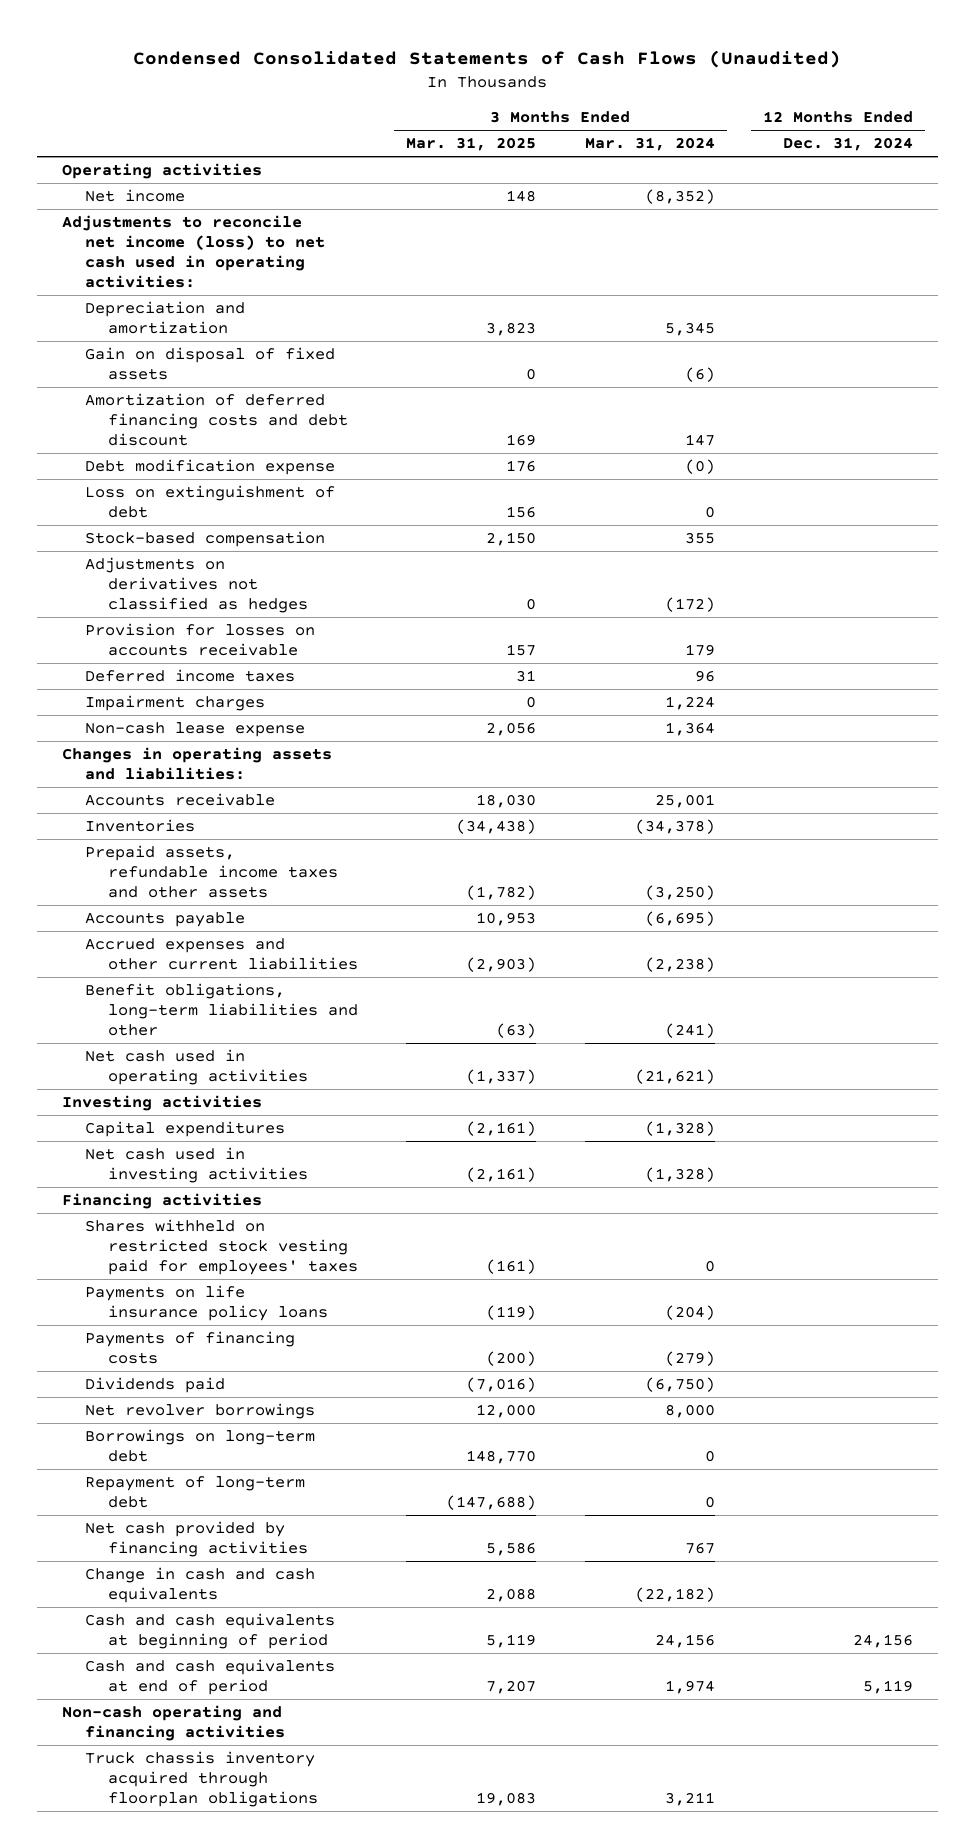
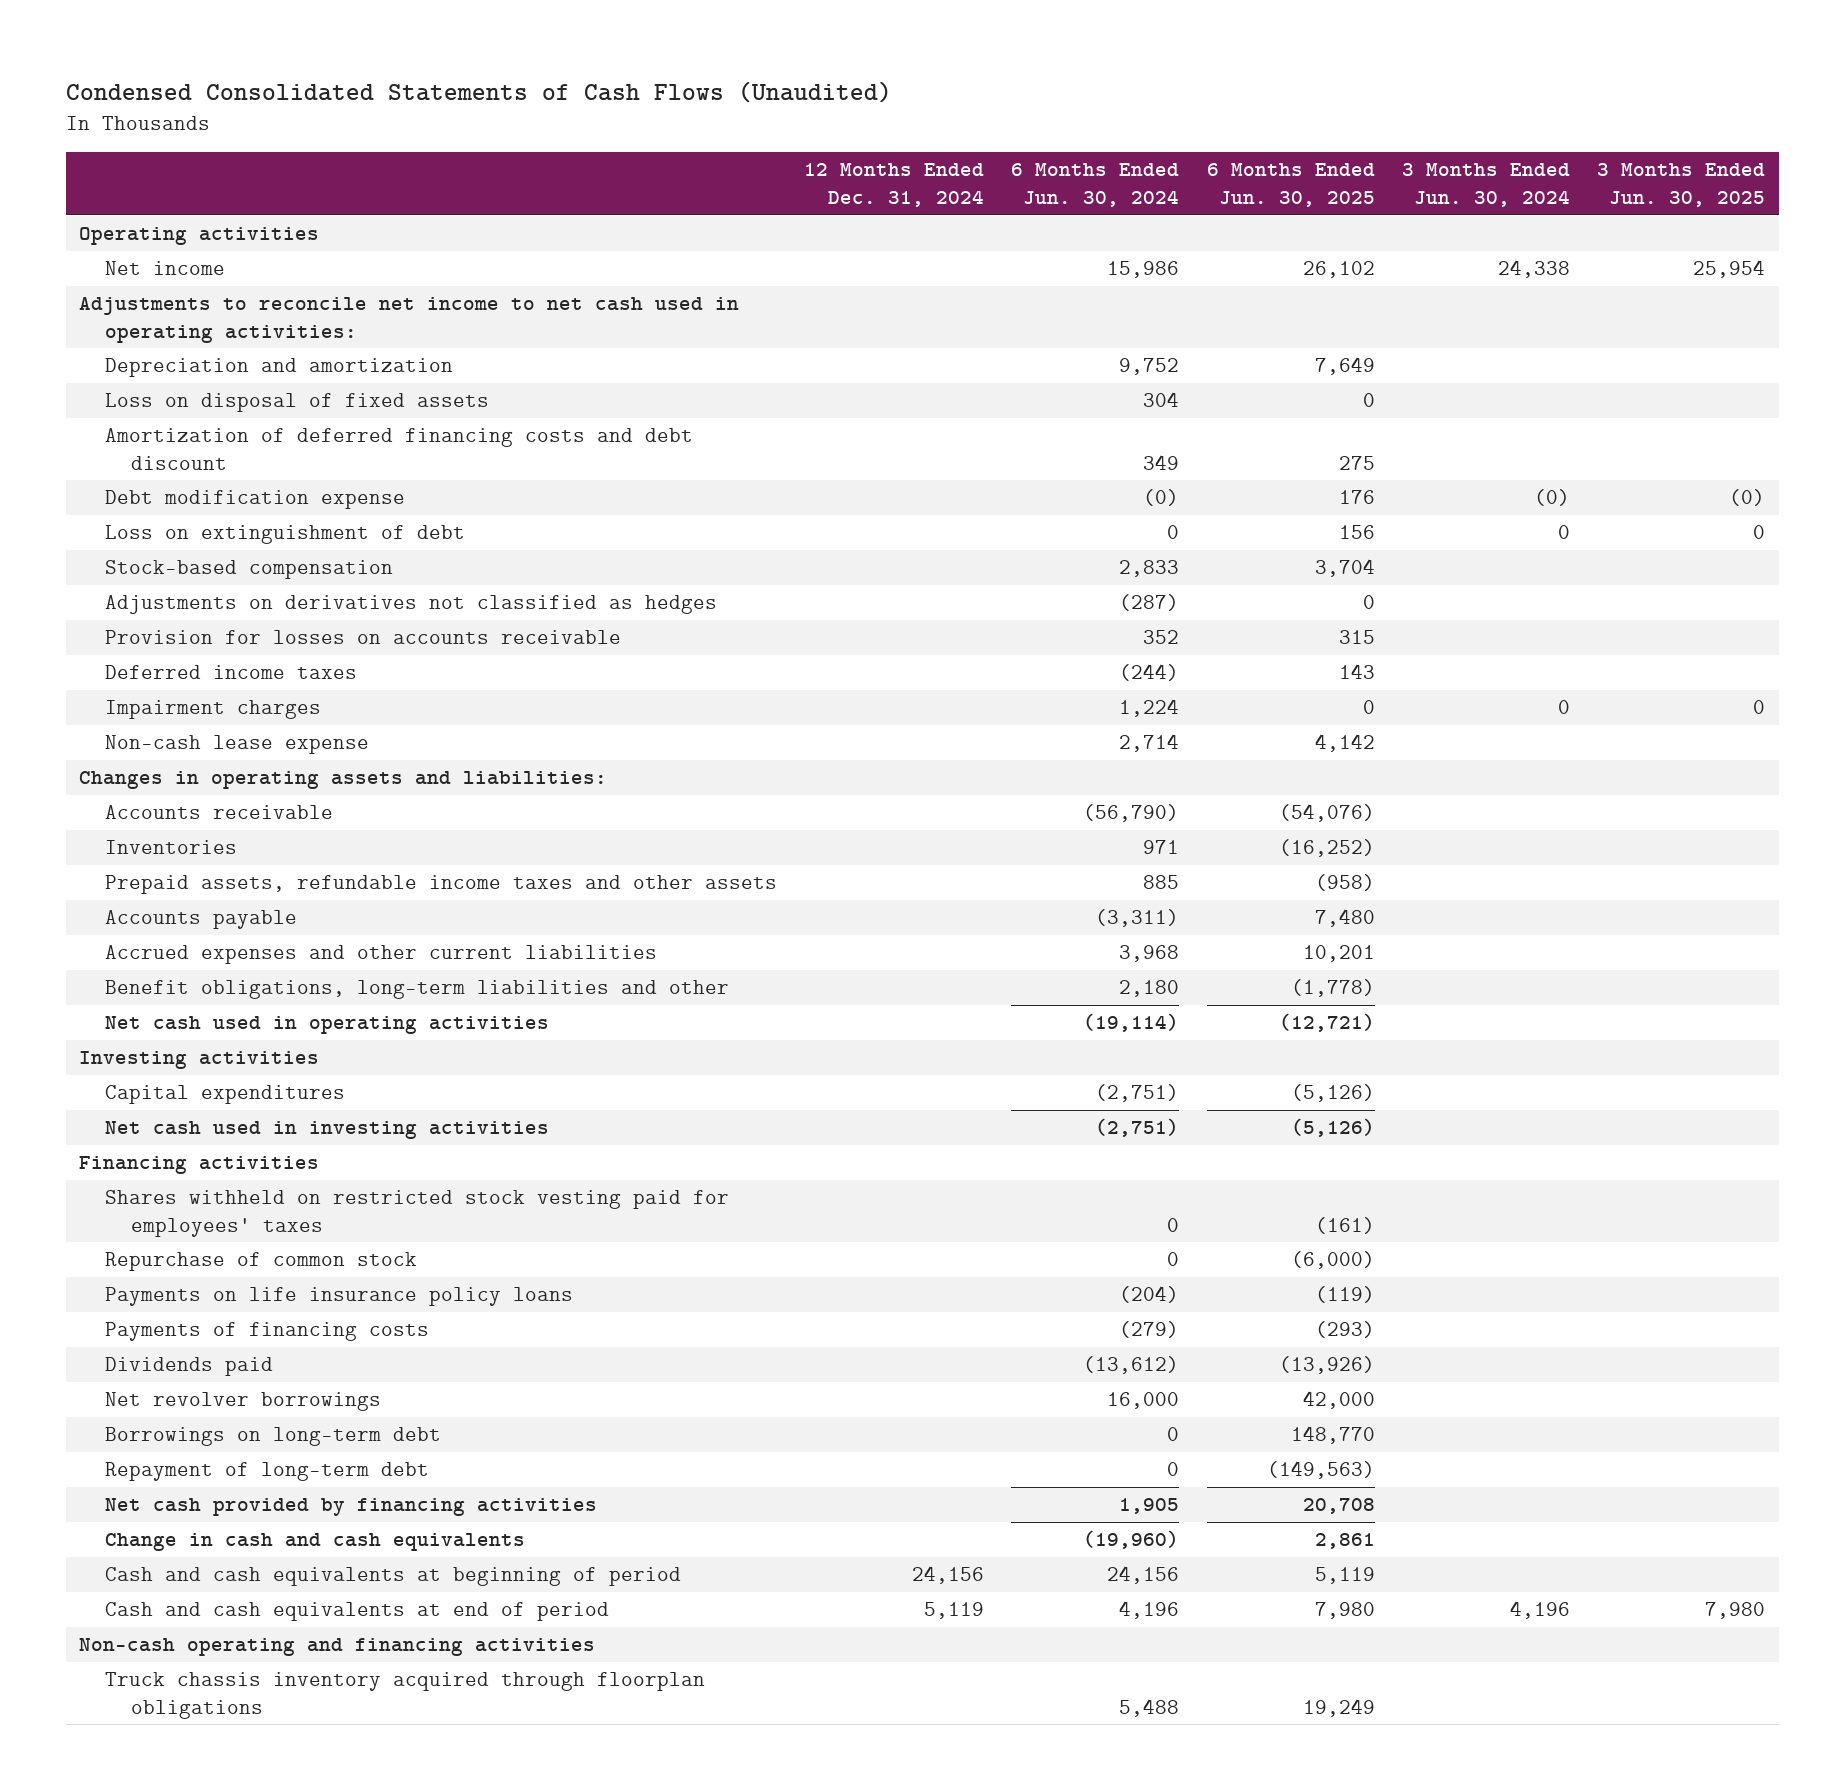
- | 3 Months Ended Mar. 31, 2025 | 3 Months Ended Mar. 31, 2024 | 12 Months Ended Dec. 31, 2024
+ | 12 Months Ended Dec. 31, 2024 | 6 Months Ended Jun. 30, 2024 | 6 Months Ended Jun. 30, 2025 | 3 Months Ended Jun. 30, 2024 | 3 Months Ended Jun. 30, 2025
- Adjustments to reconcile net income (loss) to net cash used in operating activities:
+ Adjustments to reconcile net income to net cash used in operating activities:
- Gain on disposal of fixed assets | 0 | (6) |
+ Loss on disposal of fixed assets | | 304 | 0 | |
+ Repurchase of common stock | | 0 | (6,000) | |

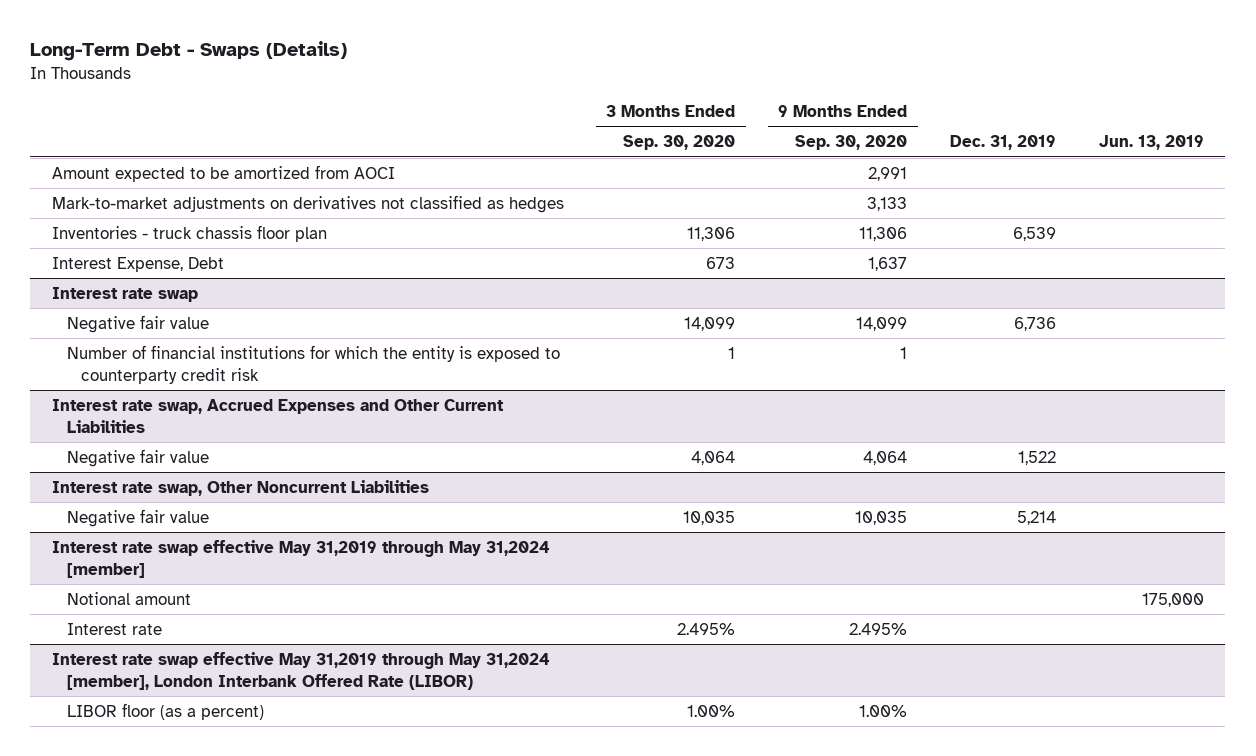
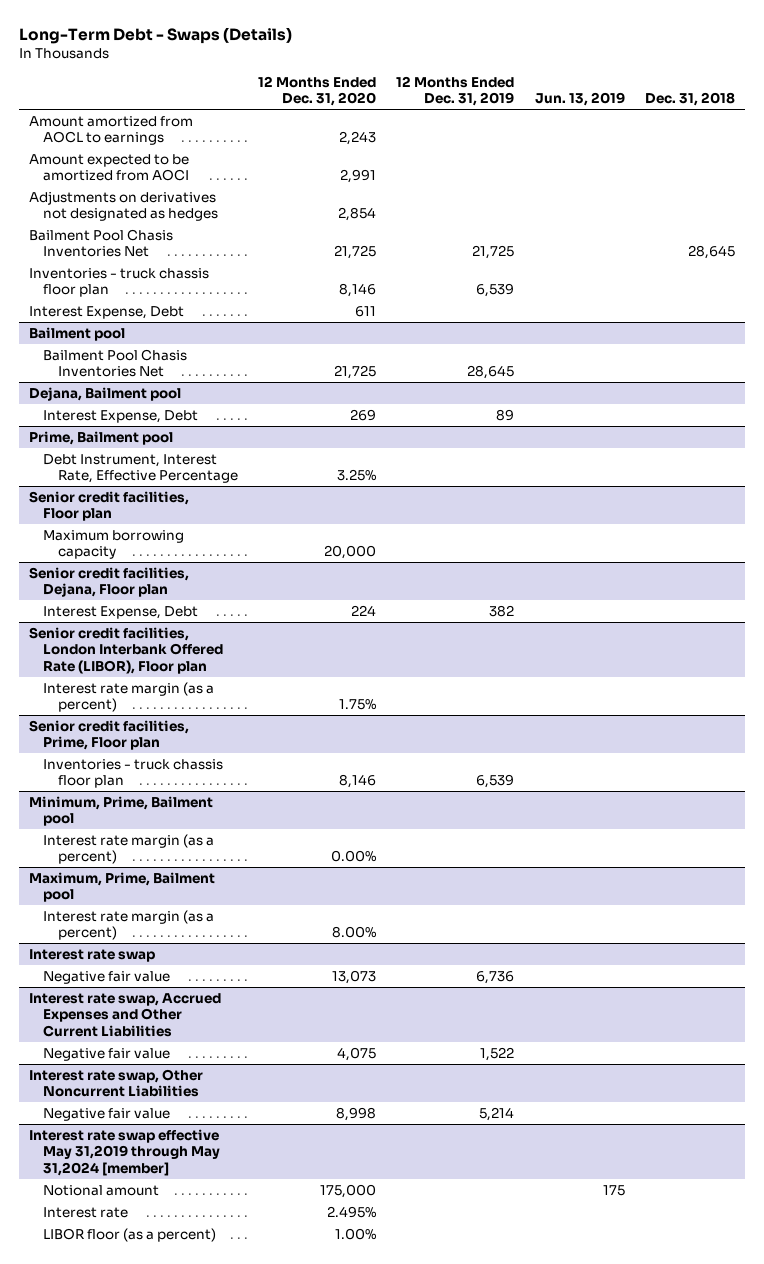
- | 3 Months Ended Sep. 30, 2020 | 9 Months Ended Sep. 30, 2020 | Dec. 31, 2019 | Jun. 13, 2019
+ | 12 Months Ended Dec. 31, 2020 | 12 Months Ended Dec. 31, 2019 | Jun. 13, 2019 | Dec. 31, 2018
+ Amount amortized from AOCL to earnings | 2,243 | | |
- Mark-to-market adjustments on derivatives not classified as hedges | | 3,133 | |
+ Adjustments on derivatives not designated as hedges | 2,854 | | |
+ Bailment Pool Chasis Inventories Net | 21,725 | 21,725 | | 28,645
+ Bailment pool
+ Bailment Pool Chasis Inventories Net | 21,725 | 28,645 | |
+ Dejana, Bailment pool
+ Interest Expense, Debt | 269 | 89 | |
+ Prime, Bailment pool
+ Debt Instrument, Interest Rate, Effective Percentage | 3.25% | | |
+ Senior credit facilities, Floor plan
+ Maximum borrowing capacity | 20,000 | | |
+ Senior credit facilities, Dejana, Floor plan
+ Interest Expense, Debt | 224 | 382 | |
+ Senior credit facilities, London Interbank Offered Rate (LIBOR), Floor plan
+ Interest rate margin (as a percent) | 1.75% | | |
+ Senior credit facilities, Prime, Floor plan
+ Inventories - truck chassis floor plan | 8,146 | 6,539 | |
+ Minimum, Prime, Bailment pool
+ Interest rate margin (as a percent) | 0.00% | | |
+ Maximum, Prime, Bailment pool
+ Interest rate margin (as a percent) | 8.00% | | |
@ Interest rate swap
- Number of financial institutions for which the entity is exposed to counterparty credit risk | 1 | 1 | |
@ Interest rate swap effective May 31,2019 through May 31,2024 [member]
- Notional amount | | | | 175,000
+ Notional amount | 175,000 | | 175 |
- Interest rate swap effective May 31,2019 through May 31,2024 [member], London Interbank Offered Rate (LIBOR)
- LIBOR floor (as a percent) | 1.00% | 1.00% | |
@ Interest rate swap effective May 31,2019 through May 31,2024 [member]
+ LIBOR floor (as a percent) | 1.00% | | |

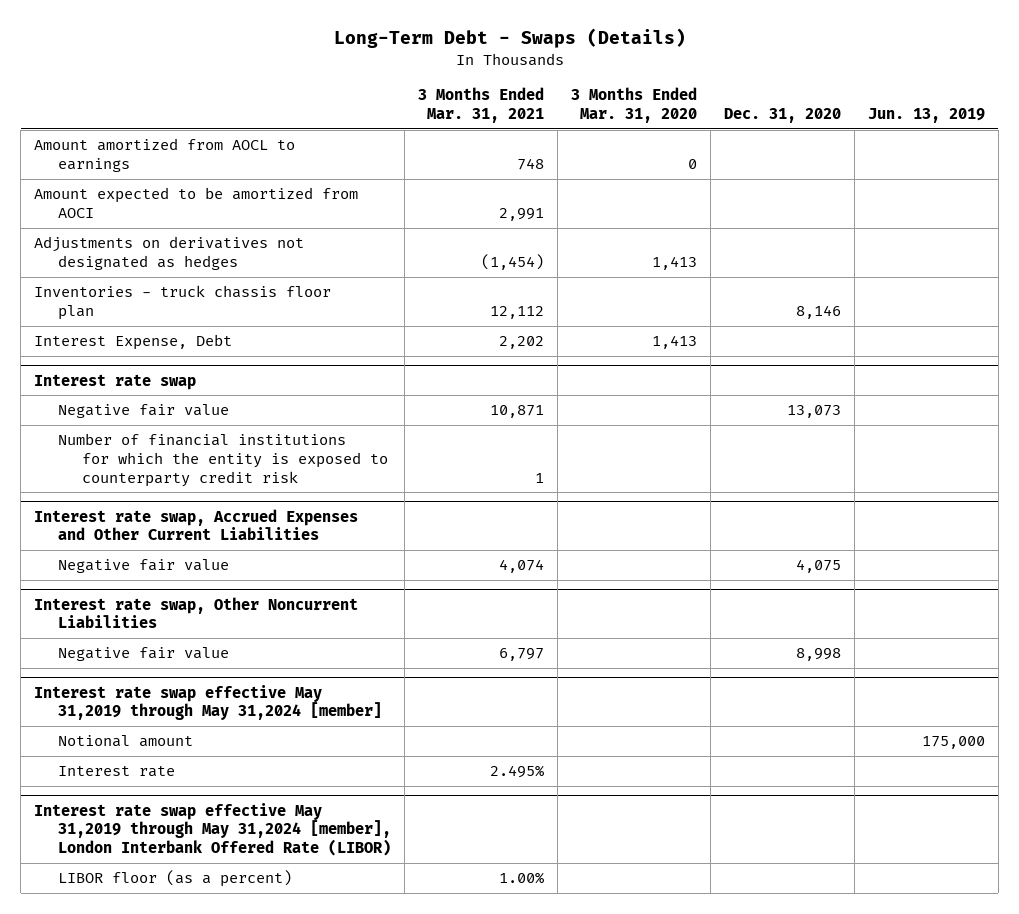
- | 12 Months Ended Dec. 31, 2020 | 12 Months Ended Dec. 31, 2019 | Jun. 13, 2019 | Dec. 31, 2018
+ | 3 Months Ended Mar. 31, 2021 | 3 Months Ended Mar. 31, 2020 | Dec. 31, 2020 | Jun. 13, 2019
- Bailment Pool Chasis Inventories Net | 21,725 | 21,725 | | 28,645
- Bailment pool
- Bailment Pool Chasis Inventories Net | 21,725 | 28,645 | |
- Dejana, Bailment pool
- Interest Expense, Debt | 269 | 89 | |
- Prime, Bailment pool
- Debt Instrument, Interest Rate, Effective Percentage | 3.25% | | |
- Senior credit facilities, Floor plan
- Maximum borrowing capacity | 20,000 | | |
- Senior credit facilities, Dejana, Floor plan
- Interest Expense, Debt | 224 | 382 | |
- Senior credit facilities, London Interbank Offered Rate (LIBOR), Floor plan
- Interest rate margin (as a percent) | 1.75% | | |
- Senior credit facilities, Prime, Floor plan
- Inventories - truck chassis floor plan | 8,146 | 6,539 | |
- Minimum, Prime, Bailment pool
- Interest rate margin (as a percent) | 0.00% | | |
- Maximum, Prime, Bailment pool
- Interest rate margin (as a percent) | 8.00% | | |
@ Interest rate swap
+ Number of financial institutions for which the entity is exposed to counterparty credit risk | 1 | | |
@ Interest rate swap effective May 31,2019 through May 31,2024 [member]
- Notional amount | 175,000 | | 175 |
+ Notional amount | | | | 175,000
- LIBOR floor (as a percent) | 1.00% | | |
+ Interest rate swap effective May 31,2019 through May 31,2024 [member], London Interbank Offered Rate (LIBOR)
+ LIBOR floor (as a percent) | 1.00% | | |

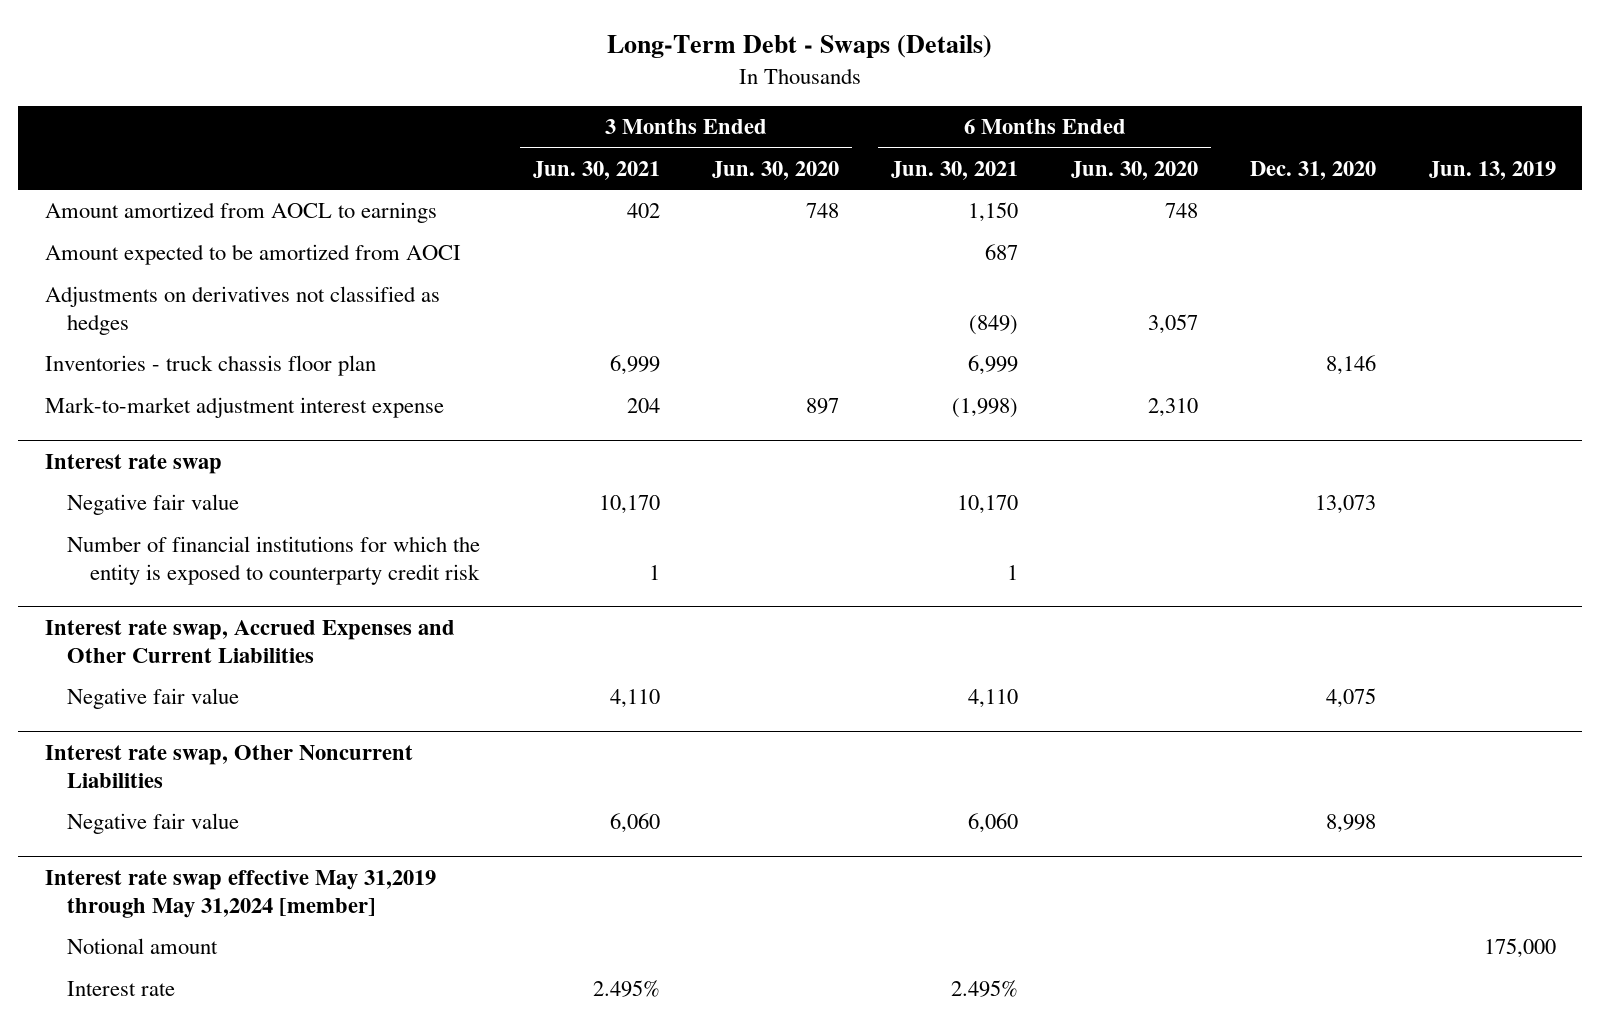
- | 3 Months Ended Mar. 31, 2021 | 3 Months Ended Mar. 31, 2020 | Dec. 31, 2020 | Jun. 13, 2019
+ | 3 Months Ended Jun. 30, 2021 | 3 Months Ended Jun. 30, 2020 | 6 Months Ended Jun. 30, 2021 | 6 Months Ended Jun. 30, 2020 | Dec. 31, 2020 | Jun. 13, 2019
- Adjustments on derivatives not designated as hedges | (1,454) | 1,413 | |
+ Adjustments on derivatives not classified as hedges | | | (849) | 3,057 | |
- Interest Expense, Debt | 2,202 | 1,413 | |
+ Mark-to-market adjustment interest expense | 204 | 897 | (1,998) | 2,310 | |
- Interest rate swap effective May 31,2019 through May 31,2024 [member], London Interbank Offered Rate (LIBOR)
- LIBOR floor (as a percent) | 1.00% | | |

